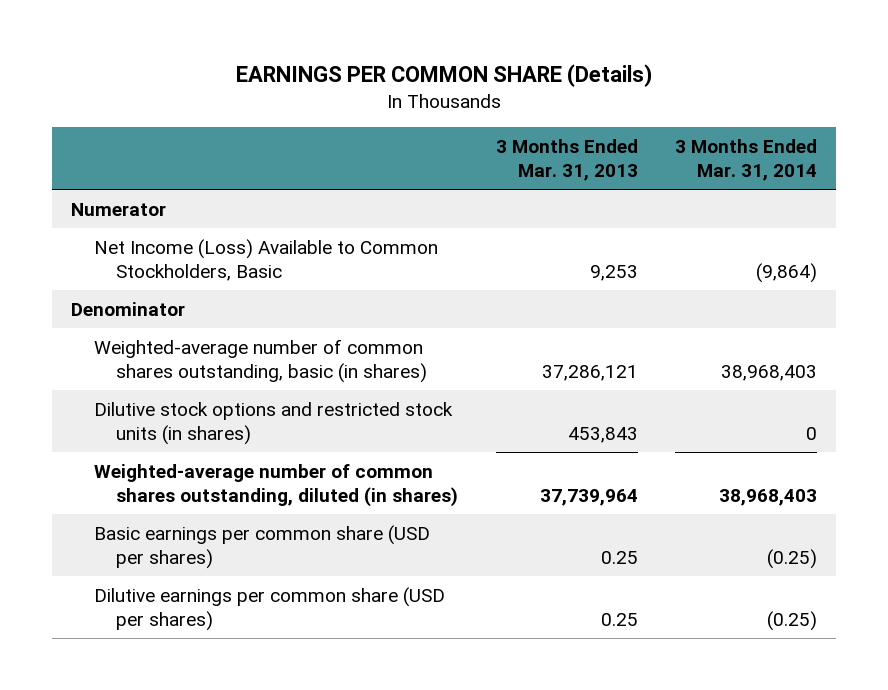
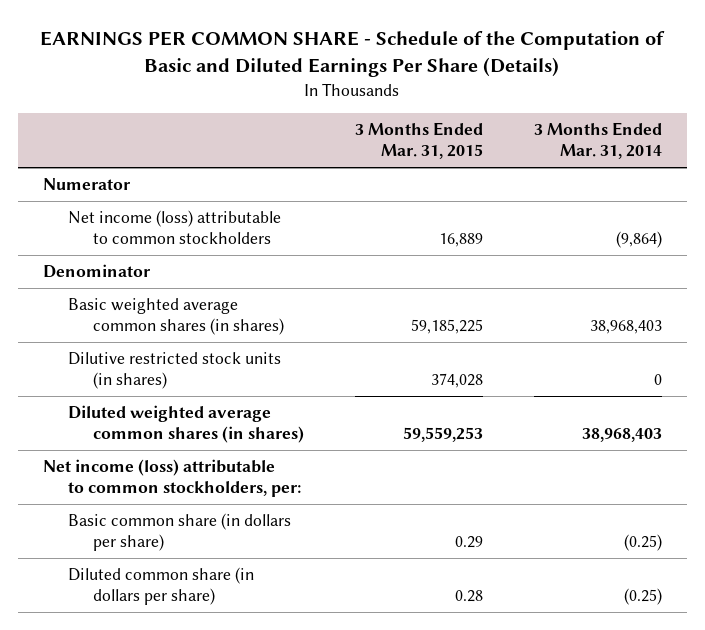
- EARNINGS PER COMMON SHARE (Details)
+ EARNINGS PER COMMON SHARE - Schedule of the Computation of Basic and Diluted Earnings Per Share (Details)
- | 3 Months Ended Mar. 31, 2013 | 3 Months Ended Mar. 31, 2014
+ | 3 Months Ended Mar. 31, 2015 | 3 Months Ended Mar. 31, 2014
- Net Income (Loss) Available to Common Stockholders, Basic | 9,253 | (9,864)
+ Net income (loss) attributable to common stockholders | 16,889 | (9,864)
- Weighted-average number of common shares outstanding, basic (in shares) | 37,286,121 | 38,968,403
- Dilutive stock options and restricted stock units (in shares) | 453,843 | 0
- Weighted-average number of common shares outstanding, diluted (in shares) | 37,739,964 | 38,968,403
- Basic earnings per common share (USD per shares) | 0.25 | (0.25)
- Dilutive earnings per common share (USD per shares) | 0.25 | (0.25)
+ Basic weighted average common shares (in shares) | 59,185,225 | 38,968,403
+ Dilutive restricted stock units (in shares) | 374,028 | 0
+ Diluted weighted average common shares (in shares) | 59,559,253 | 38,968,403
+ Net income (loss) attributable to common stockholders, per:
+ Basic common share (in dollars per share) | 0.29 | (0.25)
+ Diluted common share (in dollars per share) | 0.28 | (0.25)

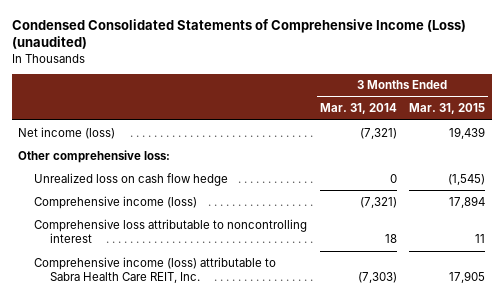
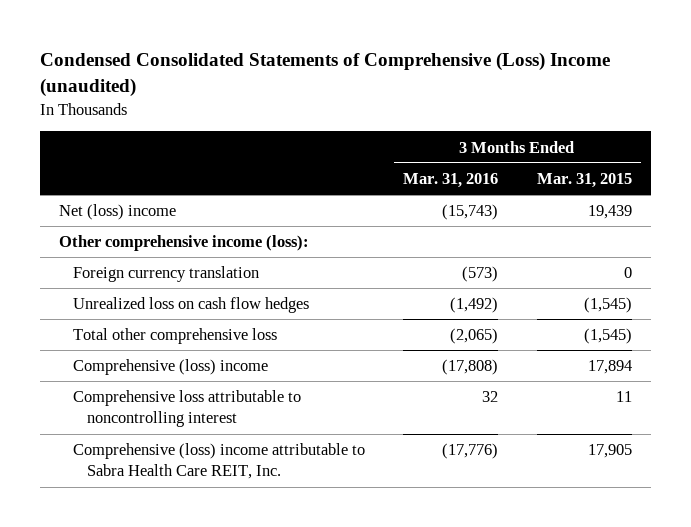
- Condensed Consolidated Statements of Comprehensive Income (Loss) (unaudited)
+ Condensed Consolidated Statements of Comprehensive (Loss) Income (unaudited)
- | 3 Months Ended Mar. 31, 2014 | 3 Months Ended Mar. 31, 2015
+ | 3 Months Ended Mar. 31, 2016 | 3 Months Ended Mar. 31, 2015
- Net income (loss) | (7,321) | 19,439
- Other comprehensive loss:
- Unrealized loss on cash flow hedge | 0 | (1,545)
- Comprehensive income (loss) | (7,321) | 17,894
+ Net (loss) income | (15,743) | 19,439
+ Other comprehensive income (loss):
+ Foreign currency translation | (573) | 0
+ Unrealized loss on cash flow hedges | (1,492) | (1,545)
+ Total other comprehensive loss | (2,065) | (1,545)
+ Comprehensive (loss) income | (17,808) | 17,894
- Comprehensive income (loss) attributable to Sabra Health Care REIT, Inc. | (7,303) | 17,905
+ Comprehensive (loss) income attributable to Sabra Health Care REIT, Inc. | (17,776) | 17,905

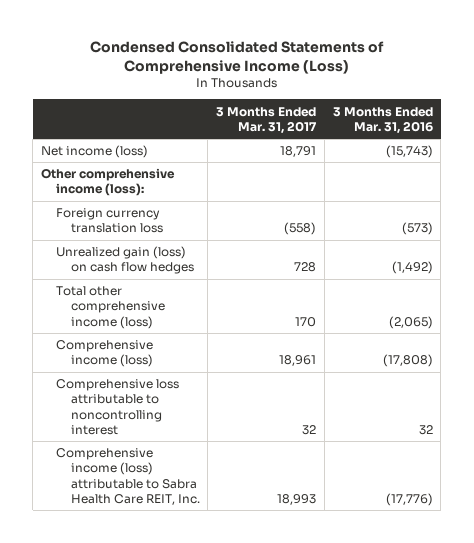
- Condensed Consolidated Statements of Comprehensive (Loss) Income (unaudited)
+ Condensed Consolidated Statements of Comprehensive Income (Loss)
- | 3 Months Ended Mar. 31, 2016 | 3 Months Ended Mar. 31, 2015
+ | 3 Months Ended Mar. 31, 2017 | 3 Months Ended Mar. 31, 2016
- Net (loss) income | (15,743) | 19,439
+ Net income (loss) | 18,791 | (15,743)
- Foreign currency translation | (573) | 0
- Unrealized loss on cash flow hedges | (1,492) | (1,545)
- Total other comprehensive loss | (2,065) | (1,545)
- Comprehensive (loss) income | (17,808) | 17,894
+ Foreign currency translation loss | (558) | (573)
+ Unrealized gain (loss) on cash flow hedges | 728 | (1,492)
+ Total other comprehensive income (loss) | 170 | (2,065)
+ Comprehensive income (loss) | 18,961 | (17,808)
- Comprehensive (loss) income attributable to Sabra Health Care REIT, Inc. | (17,776) | 17,905
+ Comprehensive income (loss) attributable to Sabra Health Care REIT, Inc. | 18,993 | (17,776)

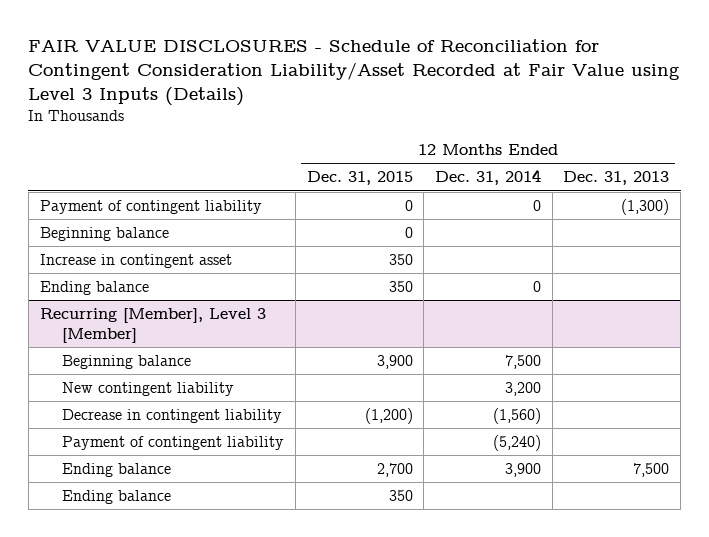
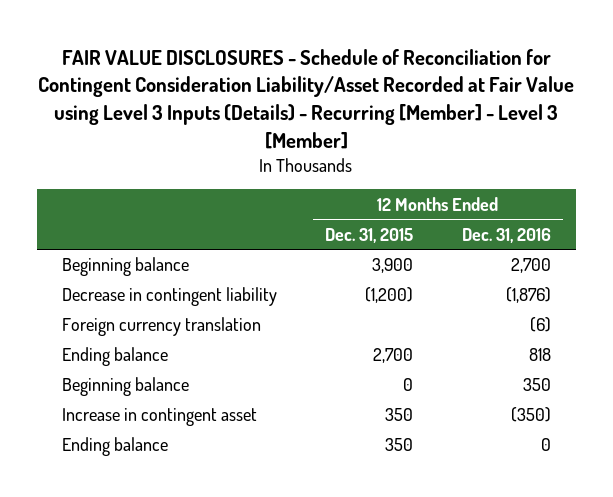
- FAIR VALUE DISCLOSURES - Schedule of Reconciliation for Contingent Consideration Liability/Asset Recorded at Fair Value using Level 3 Inputs (Details)
+ FAIR VALUE DISCLOSURES - Schedule of Reconciliation for Contingent Consideration Liability/Asset Recorded at Fair Value using Level 3 Inputs (Details) - Recurring [Member] - Level 3 [Member]
- | 12 Months Ended Dec. 31, 2015 | 12 Months Ended Dec. 31, 2014 | 12 Months Ended Dec. 31, 2013
+ | 12 Months Ended Dec. 31, 2015 | 12 Months Ended Dec. 31, 2016
- Payment of contingent liability | 0 | 0 | (1,300)
- Ending balance | 350 | 0 |
- Recurring [Member], Level 3 [Member]
- New contingent liability | | 3,200 |
- Payment of contingent liability | | (5,240) |
+ Foreign currency translation | | (6)
moved down: Beginning balance | 0 | 350
moved down: Increase in contingent asset | 350 | (350)

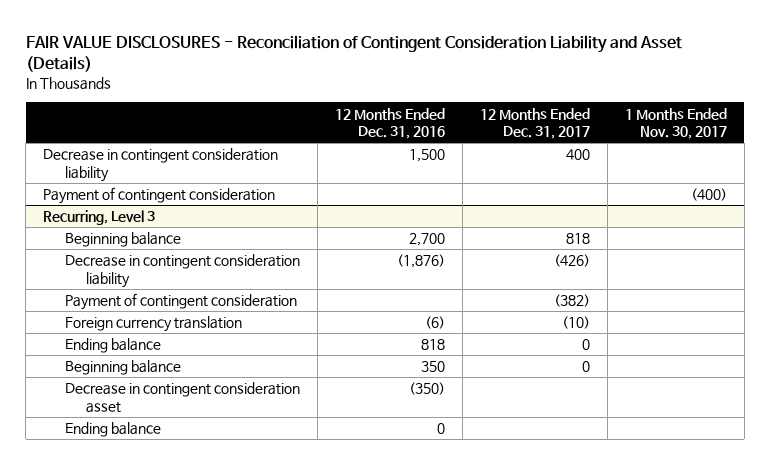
- FAIR VALUE DISCLOSURES - Schedule of Reconciliation for Contingent Consideration Liability/Asset Recorded at Fair Value using Level 3 Inputs (Details) - Recurring [Member] - Level 3 [Member]
+ FAIR VALUE DISCLOSURES - Reconciliation of Contingent Consideration Liability and Asset (Details)
- | 12 Months Ended Dec. 31, 2015 | 12 Months Ended Dec. 31, 2016
+ | 12 Months Ended Dec. 31, 2016 | 12 Months Ended Dec. 31, 2017 | 1 Months Ended Nov. 30, 2017
+ Decrease in contingent consideration liability | 1,500 | 400 |
+ Payment of contingent consideration | | | (400)
+ Recurring, Level 3
- Decrease in contingent liability | (1,200) | (1,876)
+ Decrease in contingent consideration liability | (1,876) | (426) |
+ Payment of contingent consideration | | (382) |
- Increase in contingent asset | 350 | (350)
+ Decrease in contingent consideration asset | (350) | |

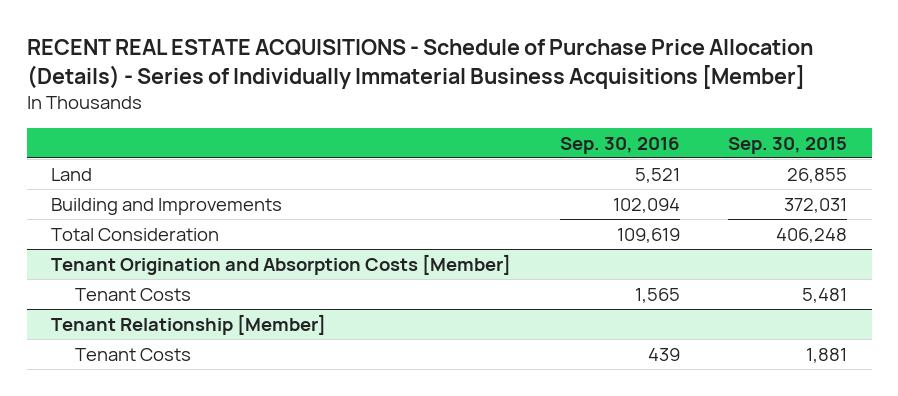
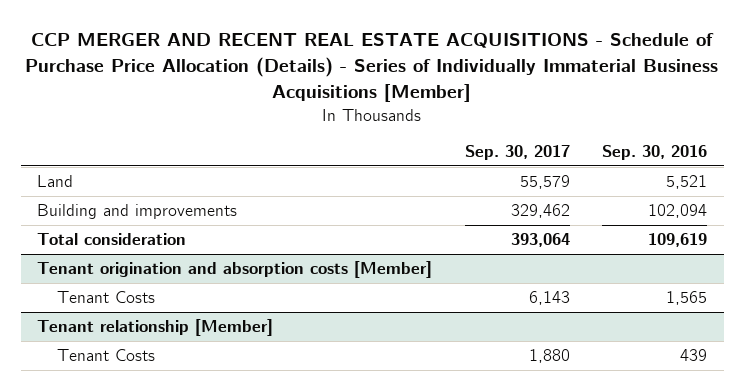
- RECENT REAL ESTATE ACQUISITIONS - Schedule of Purchase Price Allocation (Details) - Series of Individually Immaterial Business Acquisitions [Member]
+ CCP MERGER AND RECENT REAL ESTATE ACQUISITIONS - Schedule of Purchase Price Allocation (Details) - Series of Individually Immaterial Business Acquisitions [Member]
- | Sep. 30, 2016 | Sep. 30, 2015
+ | Sep. 30, 2017 | Sep. 30, 2016
- Building and Improvements | 102,094 | 372,031
- Total Consideration | 109,619 | 406,248
- Tenant Origination and Absorption Costs [Member]
+ Building and improvements | 329,462 | 102,094
+ Total consideration | 393,064 | 109,619
+ Tenant origination and absorption costs [Member]
- Tenant Relationship [Member]
+ Tenant relationship [Member]

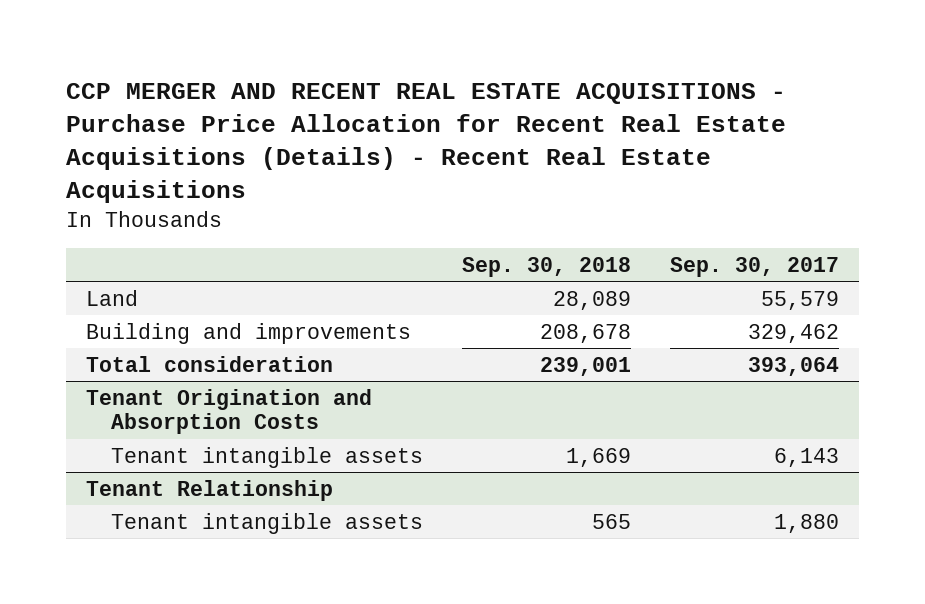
- CCP MERGER AND RECENT REAL ESTATE ACQUISITIONS - Schedule of Purchase Price Allocation (Details) - Series of Individually Immaterial Business Acquisitions [Member]
+ CCP MERGER AND RECENT REAL ESTATE ACQUISITIONS - Purchase Price Allocation for Recent Real Estate Acquisitions (Details) - Recent Real Estate Acquisitions
- | Sep. 30, 2017 | Sep. 30, 2016
+ | Sep. 30, 2018 | Sep. 30, 2017
- Tenant origination and absorption costs [Member]
- Tenant Costs | 6,143 | 1,565
- Tenant relationship [Member]
- Tenant Costs | 1,880 | 439
+ Tenant Origination and Absorption Costs
+ Tenant intangible assets | 1,669 | 6,143
+ Tenant Relationship
+ Tenant intangible assets | 565 | 1,880

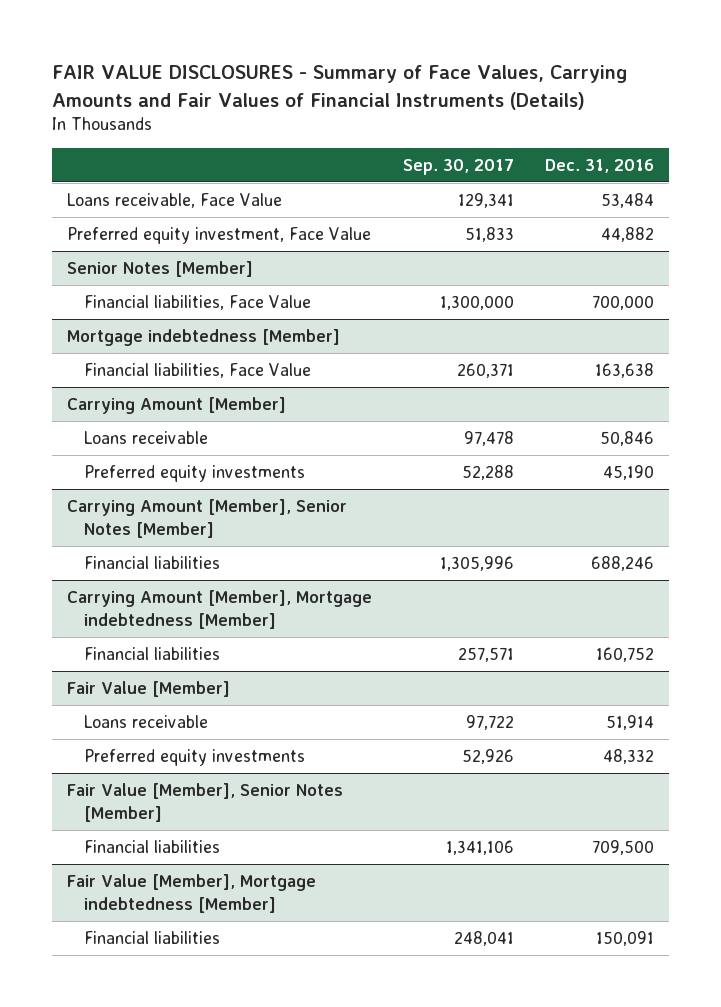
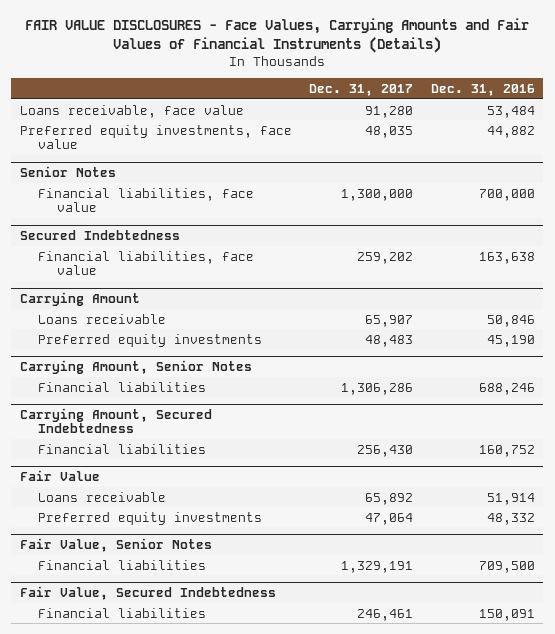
- FAIR VALUE DISCLOSURES - Summary of Face Values, Carrying Amounts and Fair Values of Financial Instruments (Details)
+ FAIR VALUE DISCLOSURES - Face Values, Carrying Amounts and Fair Values of Financial Instruments (Details)
- | Sep. 30, 2017 | Dec. 31, 2016
+ | Dec. 31, 2017 | Dec. 31, 2016
- Loans receivable, Face Value | 129,341 | 53,484
- Preferred equity investment, Face Value | 51,833 | 44,882
- Senior Notes [Member]
- Financial liabilities, Face Value | 1,300,000 | 700,000
- Mortgage indebtedness [Member]
- Financial liabilities, Face Value | 260,371 | 163,638
- Carrying Amount [Member]
+ Loans receivable, face value | 91,280 | 53,484
+ Preferred equity investments, face value | 48,035 | 44,882
+ Senior Notes
+ Financial liabilities, face value | 1,300,000 | 700,000
+ Secured Indebtedness
+ Financial liabilities, face value | 259,202 | 163,638
+ Carrying Amount
- Carrying Amount [Member], Senior Notes [Member]
+ Carrying Amount, Senior Notes
- Carrying Amount [Member], Mortgage indebtedness [Member]
+ Carrying Amount, Secured Indebtedness
- Fair Value [Member]
+ Fair Value
- Fair Value [Member], Senior Notes [Member]
+ Fair Value, Senior Notes
- Fair Value [Member], Mortgage indebtedness [Member]
+ Fair Value, Secured Indebtedness

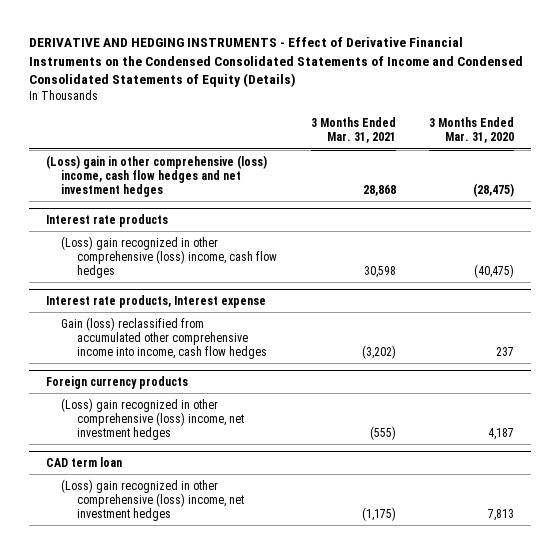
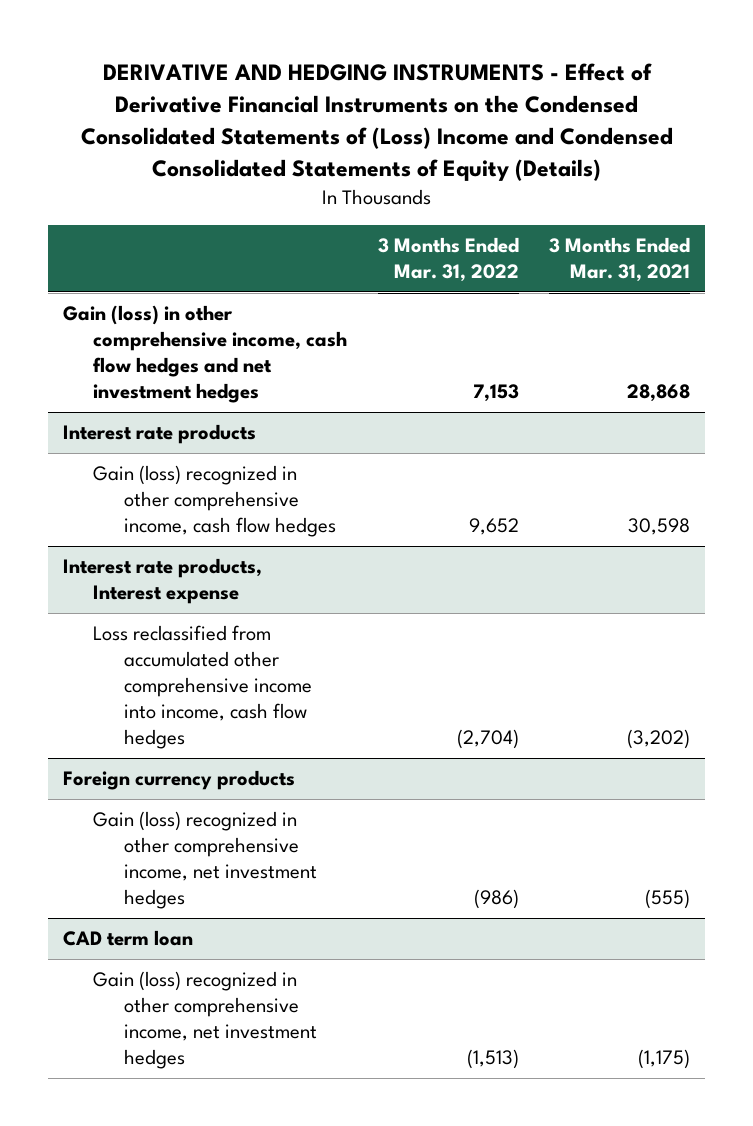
- DERIVATIVE AND HEDGING INSTRUMENTS - Effect of Derivative Financial Instruments on the Condensed Consolidated Statements of Income and Condensed Consolidated Statements of Equity (Details)
+ DERIVATIVE AND HEDGING INSTRUMENTS - Effect of Derivative Financial Instruments on the Condensed Consolidated Statements of (Loss) Income and Condensed Consolidated Statements of Equity (Details)
- | 3 Months Ended Mar. 31, 2021 | 3 Months Ended Mar. 31, 2020
+ | 3 Months Ended Mar. 31, 2022 | 3 Months Ended Mar. 31, 2021
- (Loss) gain in other comprehensive (loss) income, cash flow hedges and net investment hedges | 28,868 | (28,475)
+ Gain (loss) in other comprehensive income, cash flow hedges and net investment hedges | 7,153 | 28,868
@ Interest rate products
- (Loss) gain recognized in other comprehensive (loss) income, cash flow hedges | 30,598 | (40,475)
+ Gain (loss) recognized in other comprehensive income, cash flow hedges | 9,652 | 30,598
@ Interest rate products, Interest expense
- Gain (loss) reclassified from accumulated other comprehensive income into income, cash flow hedges | (3,202) | 237
+ Loss reclassified from accumulated other comprehensive income into income, cash flow hedges | (2,704) | (3,202)
@ Foreign currency products
- (Loss) gain recognized in other comprehensive (loss) income, net investment hedges | (555) | 4,187
+ Gain (loss) recognized in other comprehensive income, net investment hedges | (986) | (555)
@ CAD term loan
- (Loss) gain recognized in other comprehensive (loss) income, net investment hedges | (1,175) | 7,813
+ Gain (loss) recognized in other comprehensive income, net investment hedges | (1,513) | (1,175)

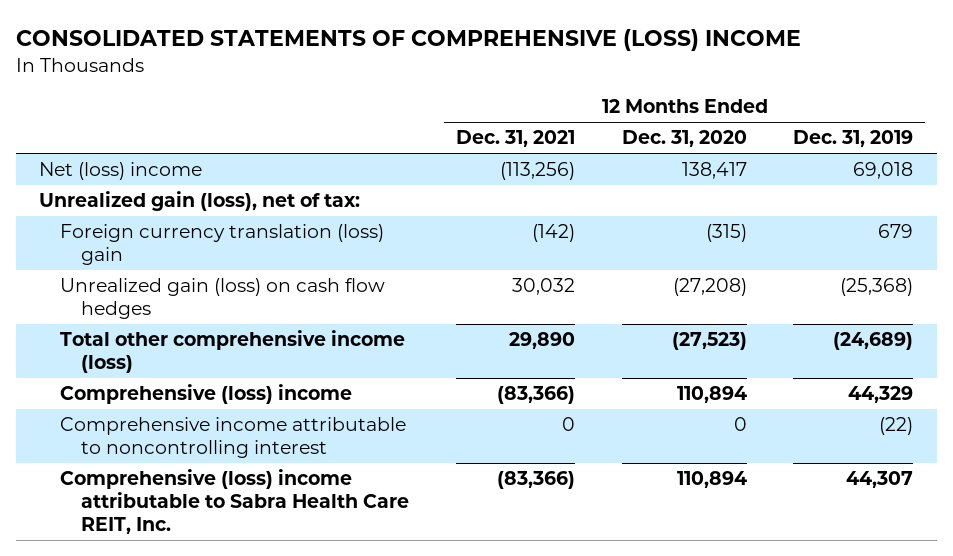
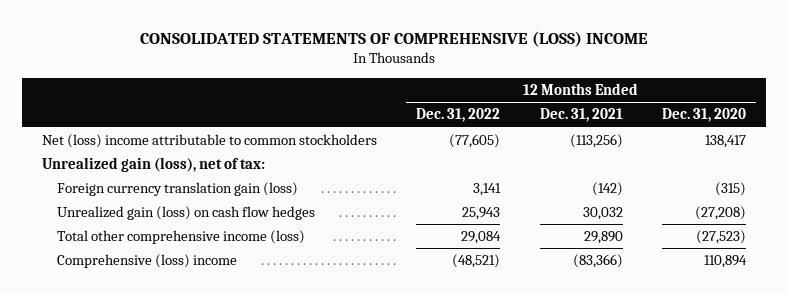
- | 12 Months Ended Dec. 31, 2021 | 12 Months Ended Dec. 31, 2020 | 12 Months Ended Dec. 31, 2019
+ | 12 Months Ended Dec. 31, 2022 | 12 Months Ended Dec. 31, 2021 | 12 Months Ended Dec. 31, 2020
- Net (loss) income | (113,256) | 138,417 | 69,018
+ Net (loss) income attributable to common stockholders | (77,605) | (113,256) | 138,417
- Foreign currency translation (loss) gain | (142) | (315) | 679
+ Foreign currency translation gain (loss) | 3,141 | (142) | (315)
- Comprehensive income attributable to noncontrolling interest | 0 | 0 | (22)
- Comprehensive (loss) income attributable to Sabra Health Care REIT, Inc. | (83,366) | 110,894 | 44,307

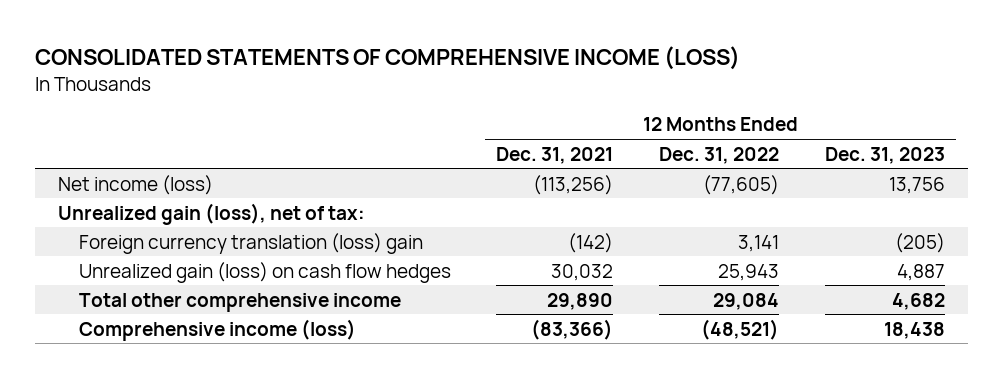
- CONSOLIDATED STATEMENTS OF COMPREHENSIVE (LOSS) INCOME
+ CONSOLIDATED STATEMENTS OF COMPREHENSIVE INCOME (LOSS)
- | 12 Months Ended Dec. 31, 2022 | 12 Months Ended Dec. 31, 2021 | 12 Months Ended Dec. 31, 2020
+ | 12 Months Ended Dec. 31, 2021 | 12 Months Ended Dec. 31, 2022 | 12 Months Ended Dec. 31, 2023
- Net (loss) income attributable to common stockholders | (77,605) | (113,256) | 138,417
+ Net income (loss) | (113,256) | (77,605) | 13,756
- Foreign currency translation gain (loss) | 3,141 | (142) | (315)
+ Foreign currency translation (loss) gain | (142) | 3,141 | (205)
- Total other comprehensive income (loss) | 29,084 | 29,890 | (27,523)
- Comprehensive (loss) income | (48,521) | (83,366) | 110,894
+ Total other comprehensive income | 29,890 | 29,084 | 4,682
+ Comprehensive income (loss) | (83,366) | (48,521) | 18,438

